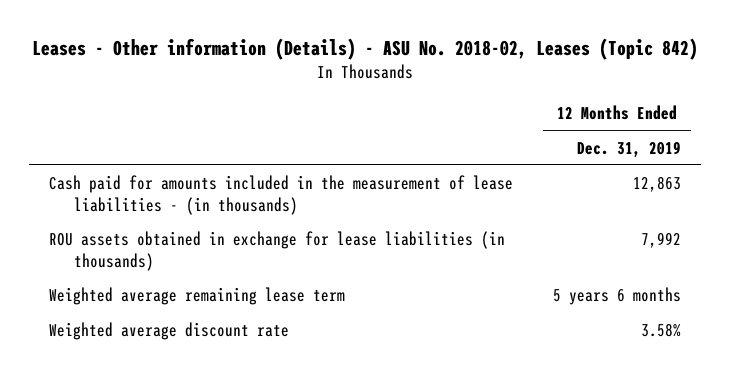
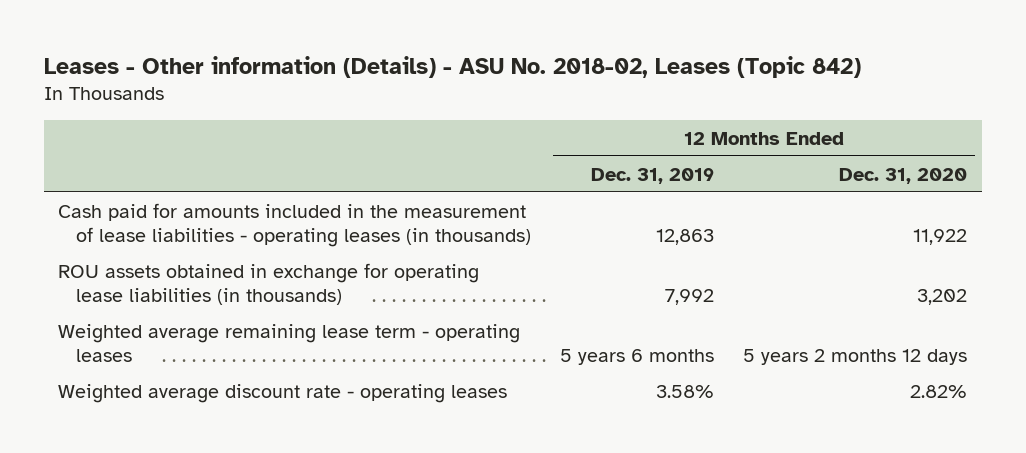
- | 12 Months Ended Dec. 31, 2019
+ | 12 Months Ended Dec. 31, 2019 | 12 Months Ended Dec. 31, 2020
- Cash paid for amounts included in the measurement of lease liabilities - (in thousands) | 12,863
- ROU assets obtained in exchange for lease liabilities (in thousands) | 7,992
- Weighted average remaining lease term | 5 years 6 months
- Weighted average discount rate | 3.58%
+ Cash paid for amounts included in the measurement of lease liabilities - operating leases (in thousands) | 12,863 | 11,922
+ ROU assets obtained in exchange for operating lease liabilities (in thousands) | 7,992 | 3,202
+ Weighted average remaining lease term - operating leases | 5 years 6 months | 5 years 2 months 12 days
+ Weighted average discount rate - operating leases | 3.58% | 2.82%

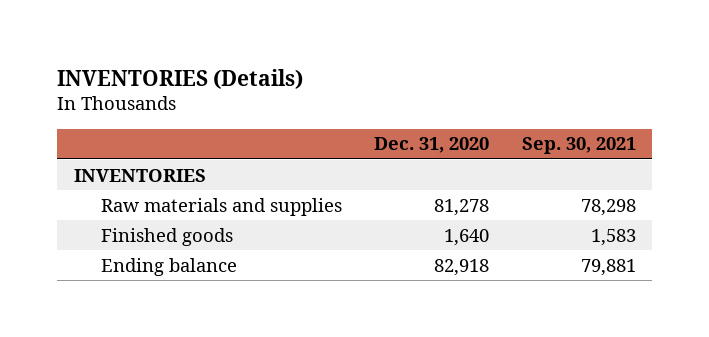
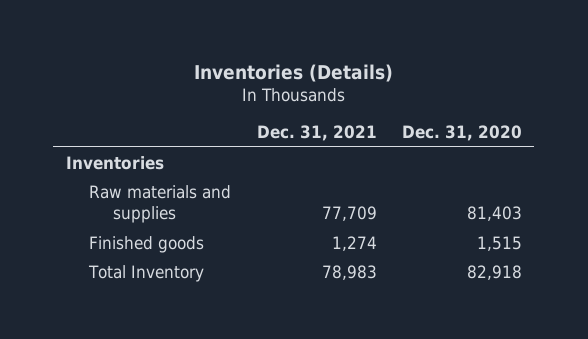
- INVENTORIES (Details)
+ Inventories (Details)
- | Dec. 31, 2020 | Sep. 30, 2021
+ | Dec. 31, 2021 | Dec. 31, 2020
- INVENTORIES
- Raw materials and supplies | 81,278 | 78,298
- Finished goods | 1,640 | 1,583
- Ending balance | 82,918 | 79,881
+ Inventories
+ Raw materials and supplies | 77,709 | 81,403
+ Finished goods | 1,274 | 1,515
+ Total Inventory | 78,983 | 82,918

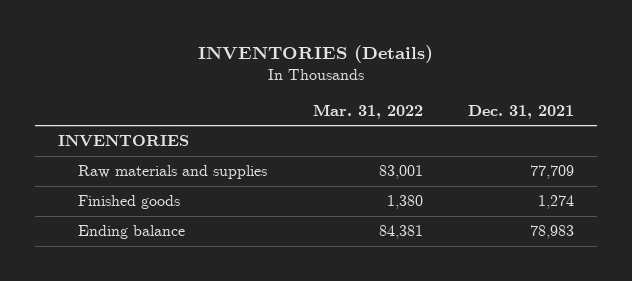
- Inventories (Details)
+ INVENTORIES (Details)
- | Dec. 31, 2021 | Dec. 31, 2020
+ | Mar. 31, 2022 | Dec. 31, 2021
- Inventories
+ INVENTORIES
- Total Inventory | 78,983 | 82,918
+ Ending balance | 84,381 | 78,983

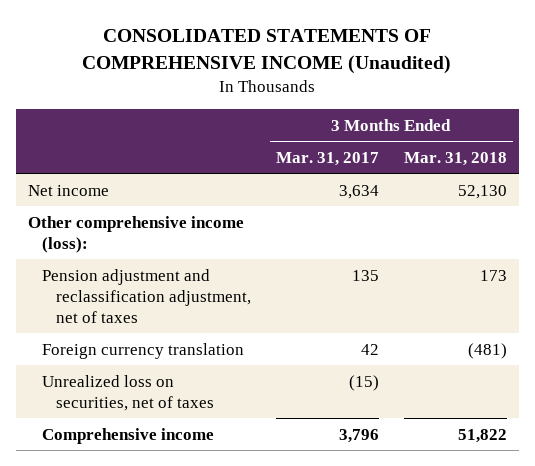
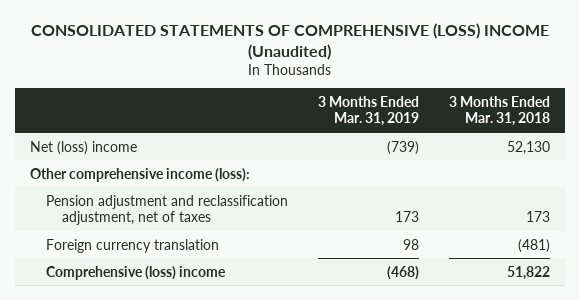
- CONSOLIDATED STATEMENTS OF COMPREHENSIVE INCOME (Unaudited)
+ CONSOLIDATED STATEMENTS OF COMPREHENSIVE (LOSS) INCOME (Unaudited)
- | 3 Months Ended Mar. 31, 2017 | 3 Months Ended Mar. 31, 2018
+ | 3 Months Ended Mar. 31, 2019 | 3 Months Ended Mar. 31, 2018
- Net income | 3,634 | 52,130
+ Net (loss) income | (739) | 52,130
- Unrealized loss on securities, net of taxes | (15) |
- Comprehensive income | 3,796 | 51,822
+ Comprehensive (loss) income | (468) | 51,822

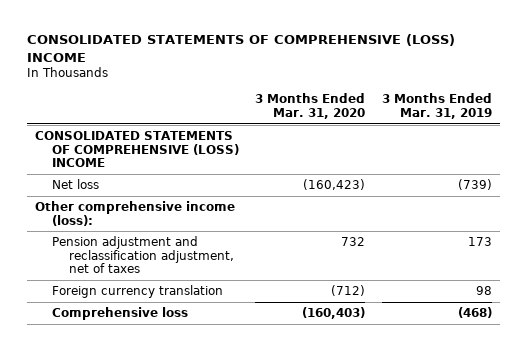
- CONSOLIDATED STATEMENTS OF COMPREHENSIVE (LOSS) INCOME (Unaudited)
+ CONSOLIDATED STATEMENTS OF COMPREHENSIVE (LOSS) INCOME
- | 3 Months Ended Mar. 31, 2019 | 3 Months Ended Mar. 31, 2018
+ | 3 Months Ended Mar. 31, 2020 | 3 Months Ended Mar. 31, 2019
- Net (loss) income | (739) | 52,130
+ CONSOLIDATED STATEMENTS OF COMPREHENSIVE (LOSS) INCOME
+ Net loss | (160,423) | (739)
- Comprehensive (loss) income | (468) | 51,822
+ Comprehensive loss | (160,403) | (468)

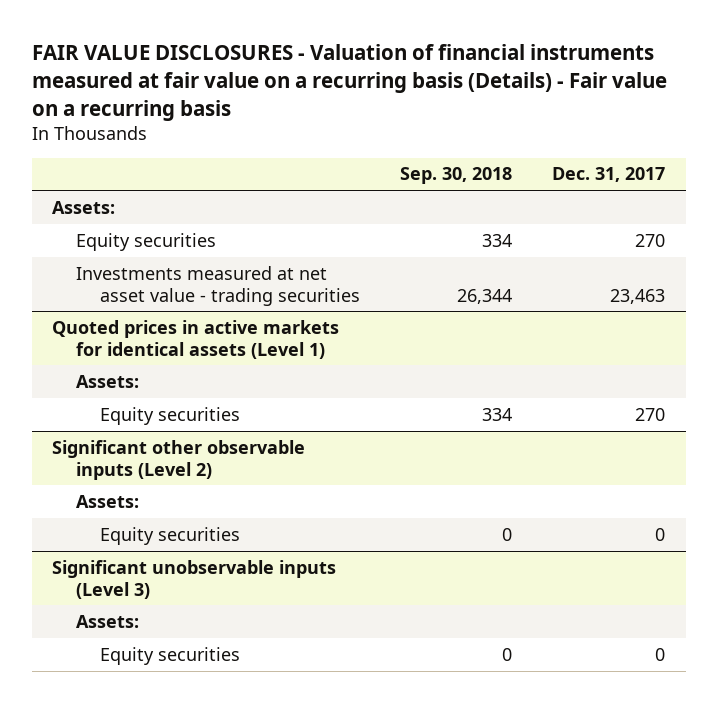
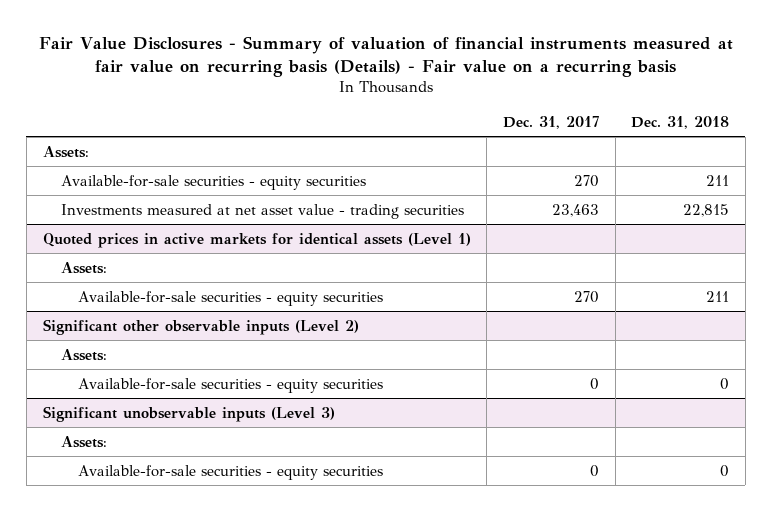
- FAIR VALUE DISCLOSURES - Valuation of financial instruments measured at fair value on a recurring basis (Details) - Fair value on a recurring basis
+ Fair Value Disclosures - Summary of valuation of financial instruments measured at fair value on recurring basis (Details) - Fair value on a recurring basis
- | Sep. 30, 2018 | Dec. 31, 2017
+ | Dec. 31, 2017 | Dec. 31, 2018
- Equity securities | 334 | 270
+ Available-for-sale securities - equity securities | 270 | 211
@ Quoted prices in active markets for identical assets (Level 1)
- Equity securities | 334 | 270
+ Available-for-sale securities - equity securities | 270 | 211
@ Significant other observable inputs (Level 2)
- Equity securities | 0 | 0
+ Available-for-sale securities - equity securities | 0 | 0
@ Significant unobservable inputs (Level 3)
- Equity securities | 0 | 0
+ Available-for-sale securities - equity securities | 0 | 0

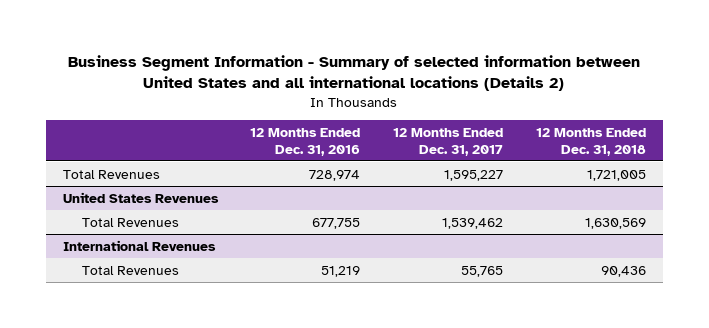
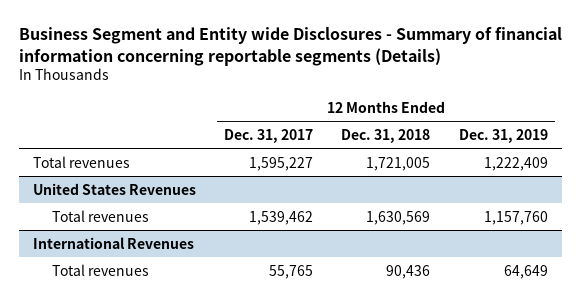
- Business Segment Information - Summary of selected information between United States and all international locations (Details 2)
+ Business Segment and Entity wide Disclosures - Summary of financial information concerning reportable segments (Details)
- | 12 Months Ended Dec. 31, 2016 | 12 Months Ended Dec. 31, 2017 | 12 Months Ended Dec. 31, 2018
+ | 12 Months Ended Dec. 31, 2017 | 12 Months Ended Dec. 31, 2018 | 12 Months Ended Dec. 31, 2019
- Total Revenues | 728,974 | 1,595,227 | 1,721,005
+ Total revenues | 1,595,227 | 1,721,005 | 1,222,409
@ United States Revenues
- Total Revenues | 677,755 | 1,539,462 | 1,630,569
+ Total revenues | 1,539,462 | 1,630,569 | 1,157,760
@ International Revenues
- Total Revenues | 51,219 | 55,765 | 90,436
+ Total revenues | 55,765 | 90,436 | 64,649

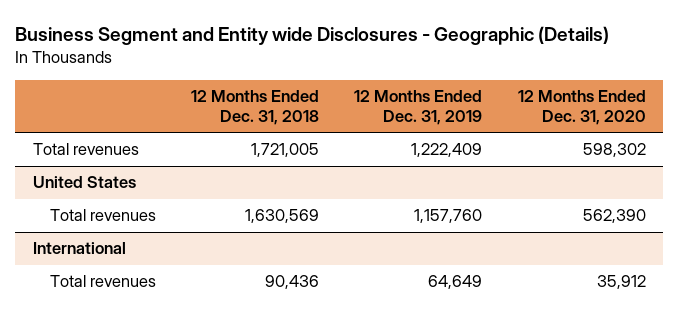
- Business Segment and Entity wide Disclosures - Summary of financial information concerning reportable segments (Details)
+ Business Segment and Entity wide Disclosures - Geographic (Details)
- | 12 Months Ended Dec. 31, 2017 | 12 Months Ended Dec. 31, 2018 | 12 Months Ended Dec. 31, 2019
+ | 12 Months Ended Dec. 31, 2018 | 12 Months Ended Dec. 31, 2019 | 12 Months Ended Dec. 31, 2020
- United States Revenues
+ United States
- International Revenues
+ International

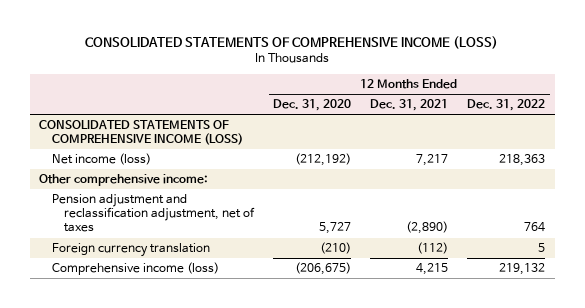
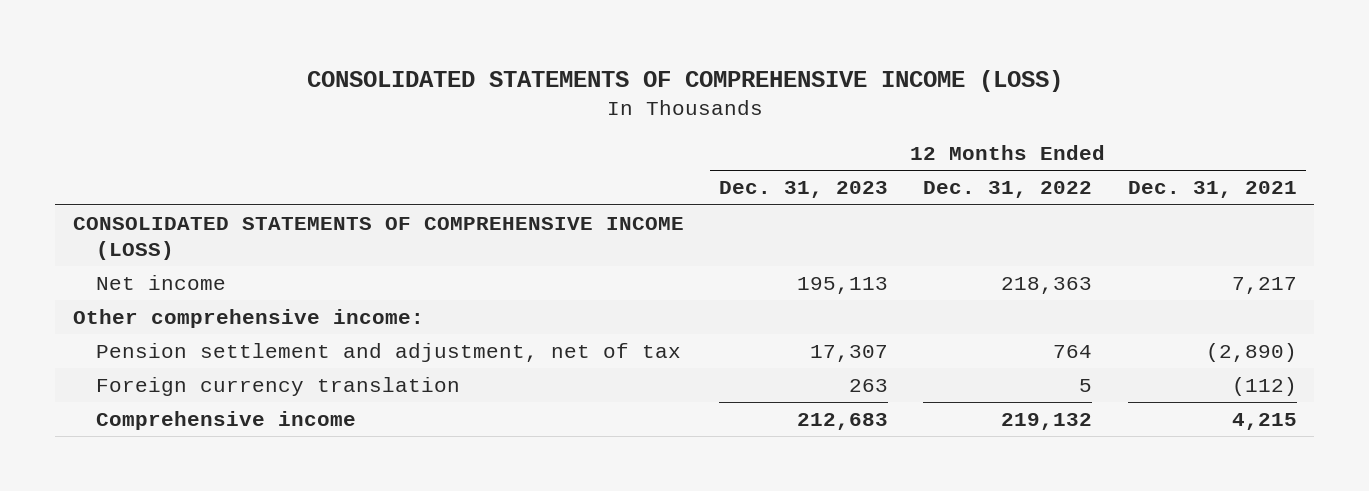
- | 12 Months Ended Dec. 31, 2020 | 12 Months Ended Dec. 31, 2021 | 12 Months Ended Dec. 31, 2022
+ | 12 Months Ended Dec. 31, 2023 | 12 Months Ended Dec. 31, 2022 | 12 Months Ended Dec. 31, 2021
- Net income (loss) | (212,192) | 7,217 | 218,363
+ Net income | 195,113 | 218,363 | 7,217
- Pension adjustment and reclassification adjustment, net of taxes | 5,727 | (2,890) | 764
+ Pension settlement and adjustment, net of tax | 17,307 | 764 | (2,890)
- Comprehensive income (loss) | (206,675) | 4,215 | 219,132
+ Comprehensive income | 212,683 | 219,132 | 4,215

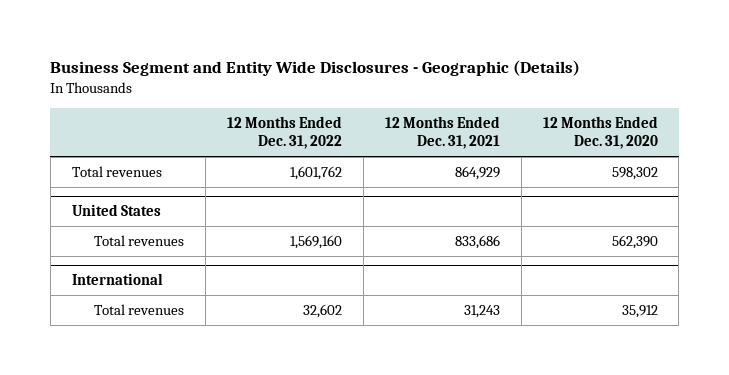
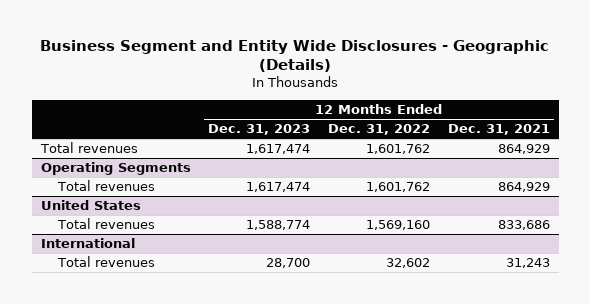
- | 12 Months Ended Dec. 31, 2022 | 12 Months Ended Dec. 31, 2021 | 12 Months Ended Dec. 31, 2020
+ | 12 Months Ended Dec. 31, 2023 | 12 Months Ended Dec. 31, 2022 | 12 Months Ended Dec. 31, 2021
+ Operating Segments
+ Total revenues | 1,617,474 | 1,601,762 | 864,929

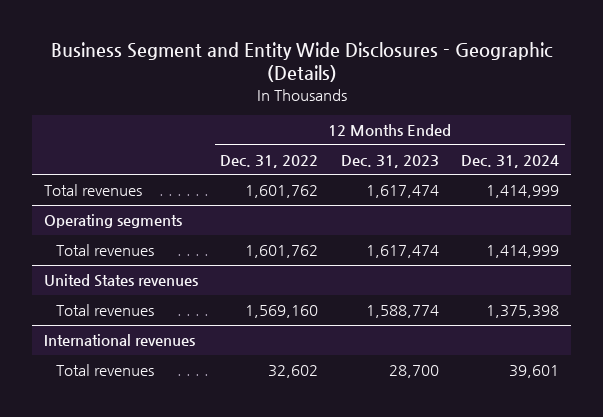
- | 12 Months Ended Dec. 31, 2023 | 12 Months Ended Dec. 31, 2022 | 12 Months Ended Dec. 31, 2021
+ | 12 Months Ended Dec. 31, 2022 | 12 Months Ended Dec. 31, 2023 | 12 Months Ended Dec. 31, 2024
- Operating Segments
+ Operating segments
- United States
+ United States revenues
- International
+ International revenues

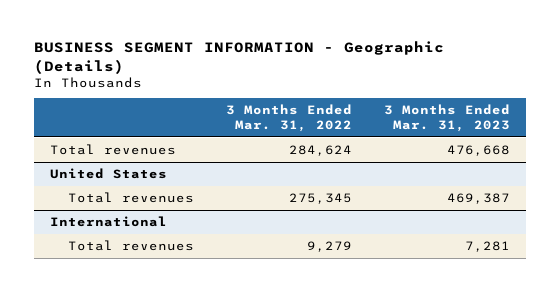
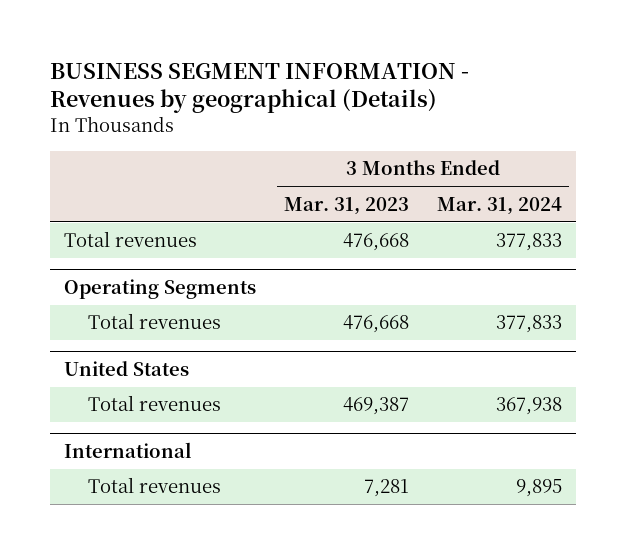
- BUSINESS SEGMENT INFORMATION - Geographic (Details)
+ BUSINESS SEGMENT INFORMATION - Revenues by geographical (Details)
- | 3 Months Ended Mar. 31, 2022 | 3 Months Ended Mar. 31, 2023
+ | 3 Months Ended Mar. 31, 2023 | 3 Months Ended Mar. 31, 2024
+ Operating Segments
+ Total revenues | 476,668 | 377,833

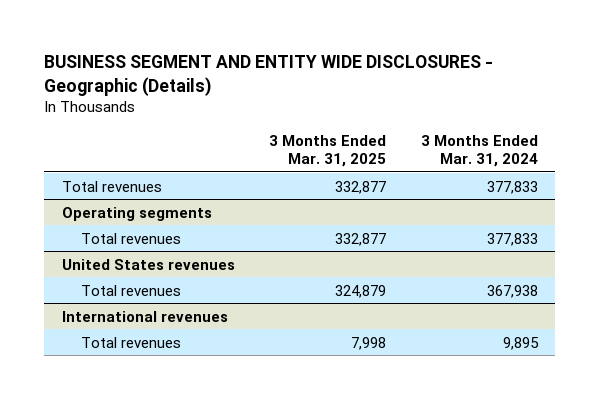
- BUSINESS SEGMENT INFORMATION - Revenues by geographical (Details)
+ BUSINESS SEGMENT AND ENTITY WIDE DISCLOSURES - Geographic (Details)
- | 3 Months Ended Mar. 31, 2023 | 3 Months Ended Mar. 31, 2024
+ | 3 Months Ended Mar. 31, 2025 | 3 Months Ended Mar. 31, 2024
- Operating Segments
+ Operating segments
- United States
+ United States revenues
- International
+ International revenues

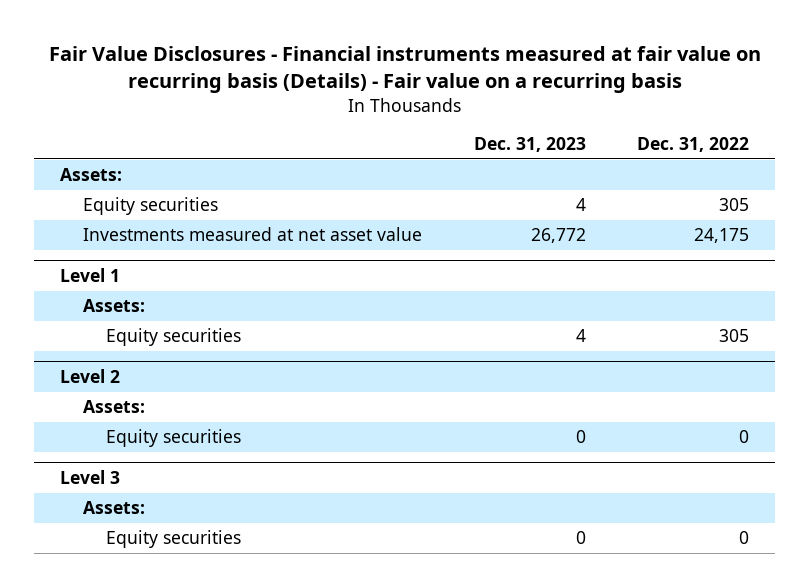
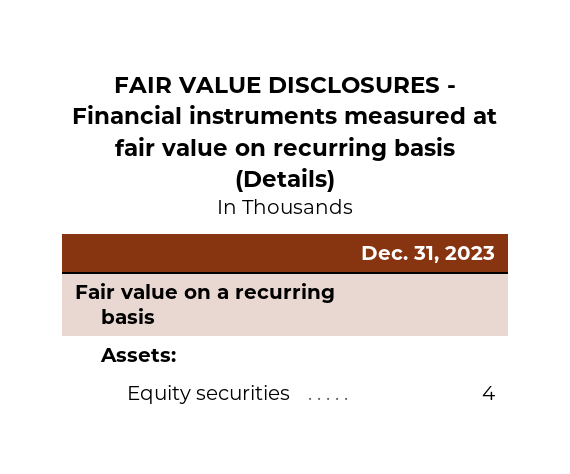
- Fair Value Disclosures - Financial instruments measured at fair value on recurring basis (Details) - Fair value on a recurring basis
+ FAIR VALUE DISCLOSURES - Financial instruments measured at fair value on recurring basis (Details)
- | Dec. 31, 2023 | Dec. 31, 2022
+ | Dec. 31, 2023
- Assets:
- Equity securities | 4 | 305
- Investments measured at net asset value | 26,772 | 24,175
- Level 1
+ Fair value on a recurring basis
- Level 2
- Assets:
- Equity securities | 0 | 0
- Level 3
- Assets:
- Equity securities | 0 | 0

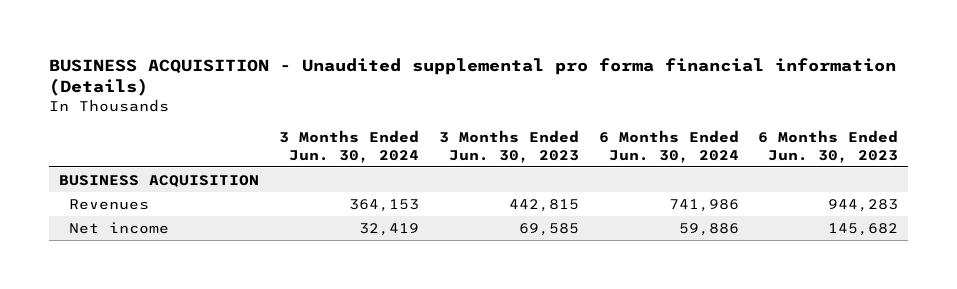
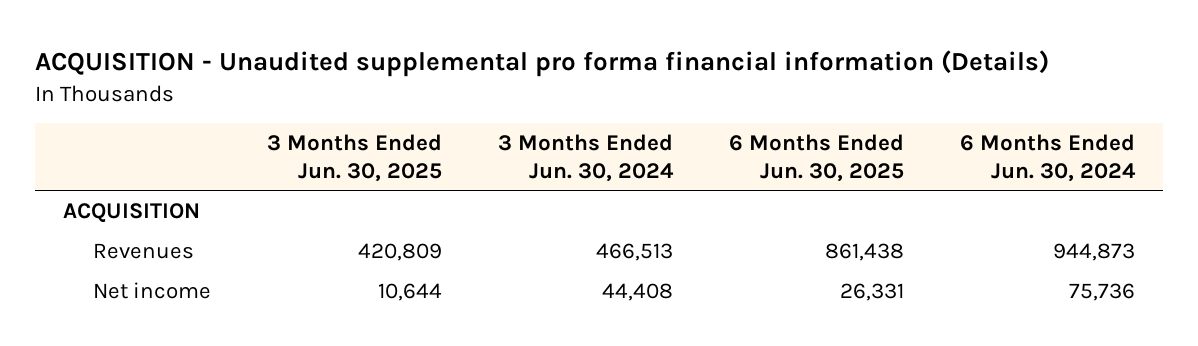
- BUSINESS ACQUISITION - Unaudited supplemental pro forma financial information (Details)
+ ACQUISITION - Unaudited supplemental pro forma financial information (Details)
- | 3 Months Ended Jun. 30, 2024 | 3 Months Ended Jun. 30, 2023 | 6 Months Ended Jun. 30, 2024 | 6 Months Ended Jun. 30, 2023
+ | 3 Months Ended Jun. 30, 2025 | 3 Months Ended Jun. 30, 2024 | 6 Months Ended Jun. 30, 2025 | 6 Months Ended Jun. 30, 2024
- BUSINESS ACQUISITION
- Revenues | 364,153 | 442,815 | 741,986 | 944,283
- Net income | 32,419 | 69,585 | 59,886 | 145,682
+ ACQUISITION
+ Revenues | 420,809 | 466,513 | 861,438 | 944,873
+ Net income | 10,644 | 44,408 | 26,331 | 75,736

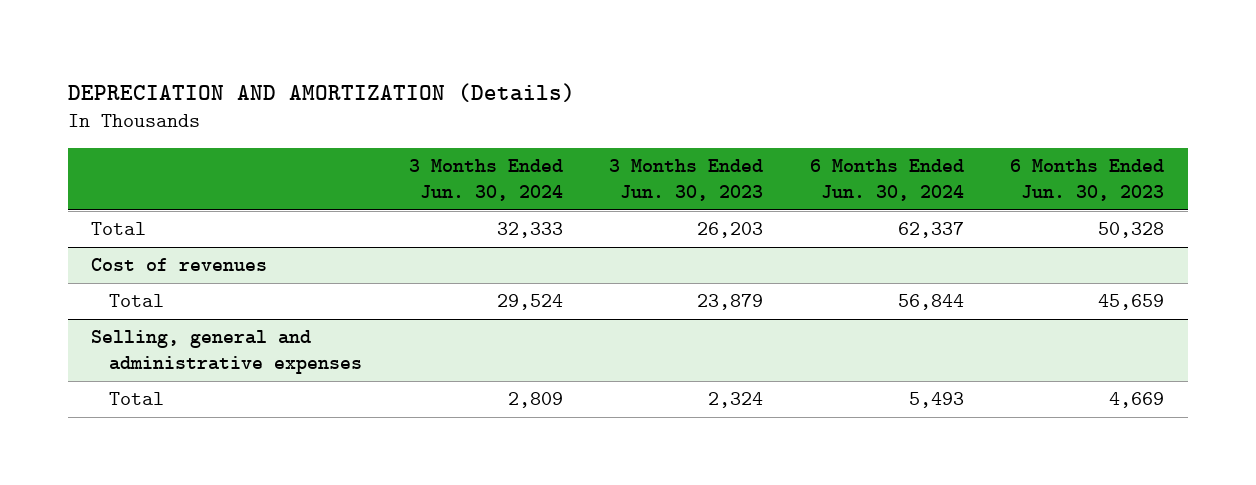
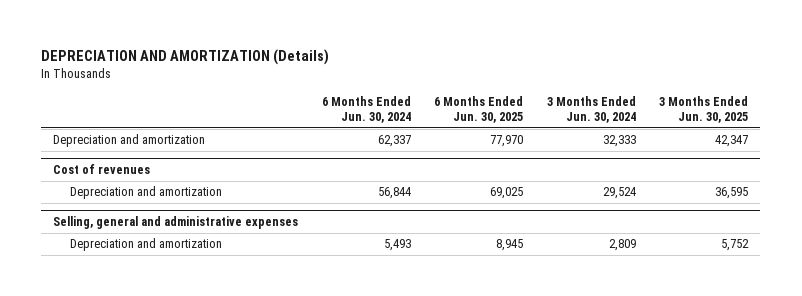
- | 3 Months Ended Jun. 30, 2024 | 3 Months Ended Jun. 30, 2023 | 6 Months Ended Jun. 30, 2024 | 6 Months Ended Jun. 30, 2023
+ | 6 Months Ended Jun. 30, 2024 | 6 Months Ended Jun. 30, 2025 | 3 Months Ended Jun. 30, 2024 | 3 Months Ended Jun. 30, 2025
- Total | 32,333 | 26,203 | 62,337 | 50,328
+ Depreciation and amortization | 62,337 | 77,970 | 32,333 | 42,347
@ Cost of revenues
- Total | 29,524 | 23,879 | 56,844 | 45,659
+ Depreciation and amortization | 56,844 | 69,025 | 29,524 | 36,595
@ Selling, general and administrative expenses
- Total | 2,809 | 2,324 | 5,493 | 4,669
+ Depreciation and amortization | 5,493 | 8,945 | 2,809 | 5,752

